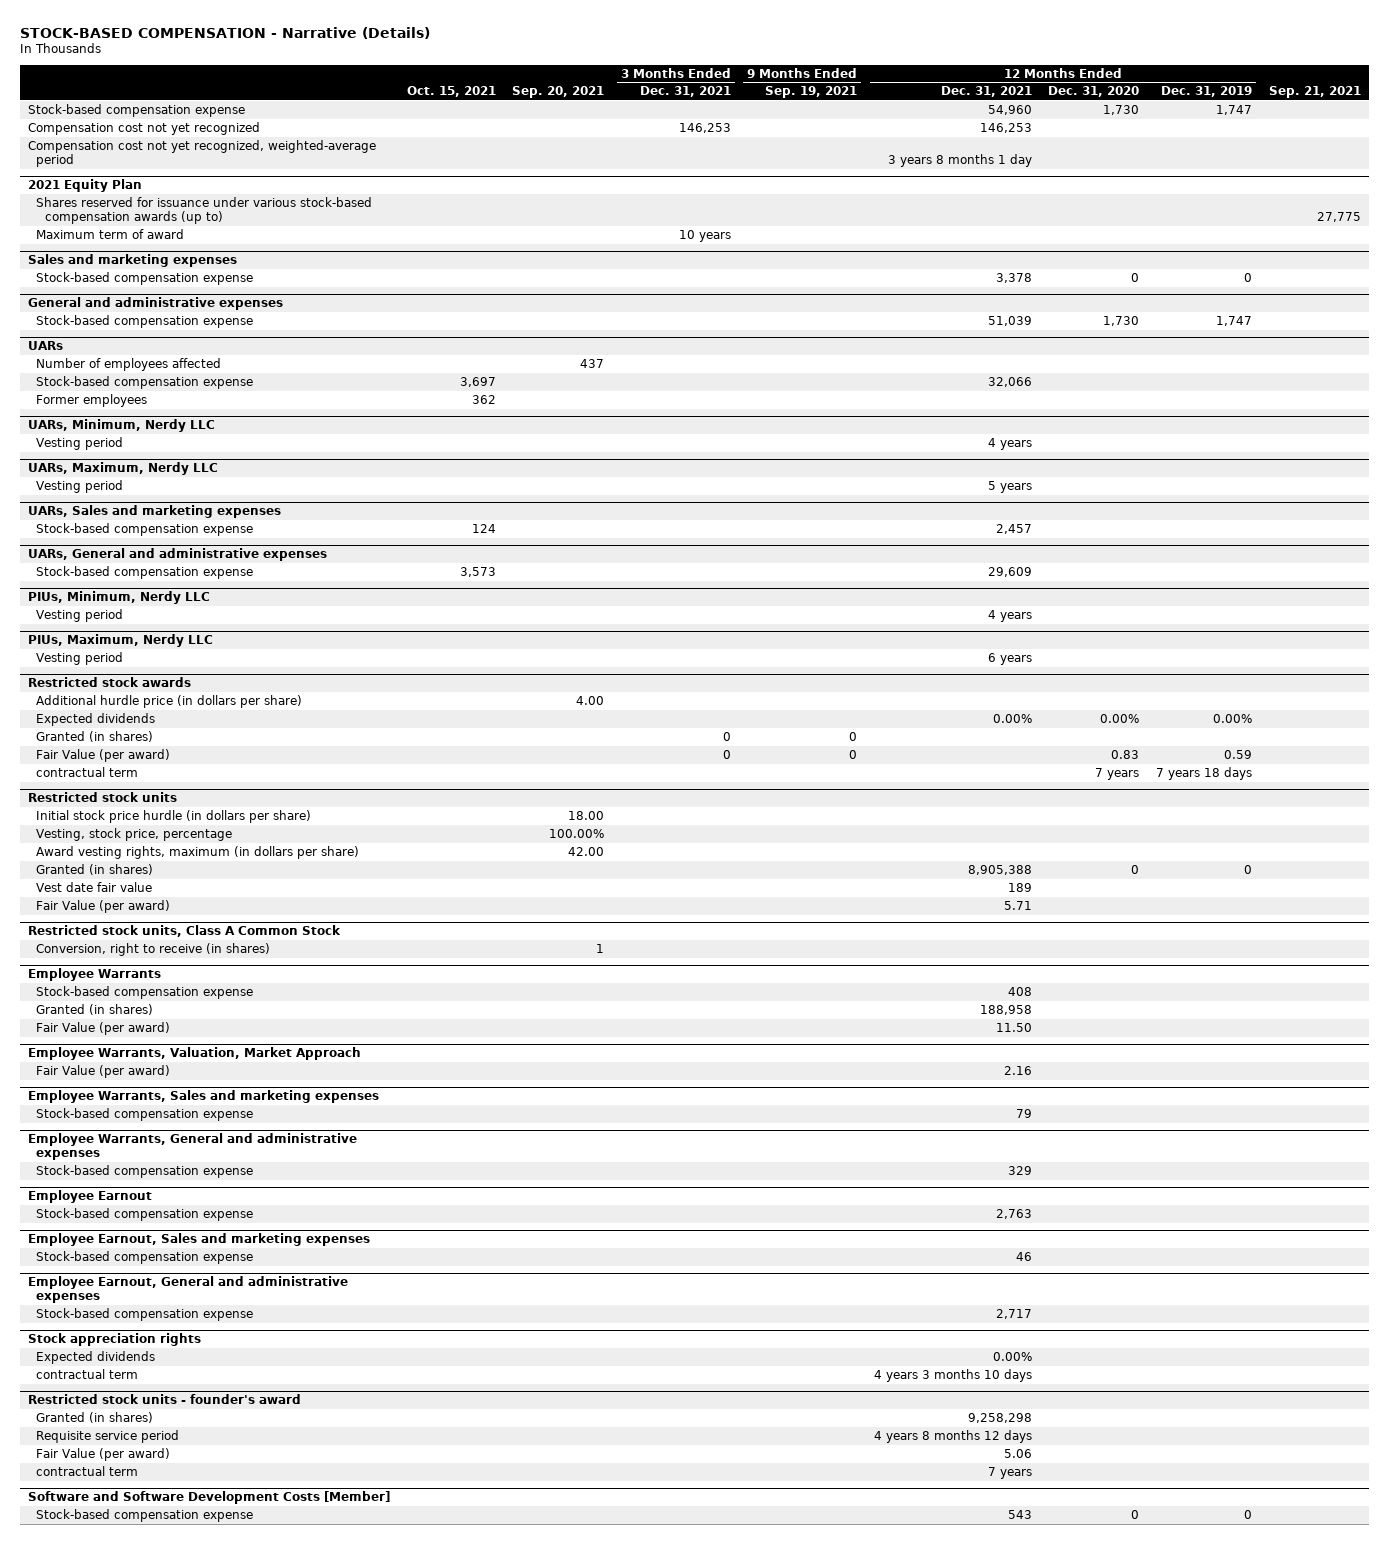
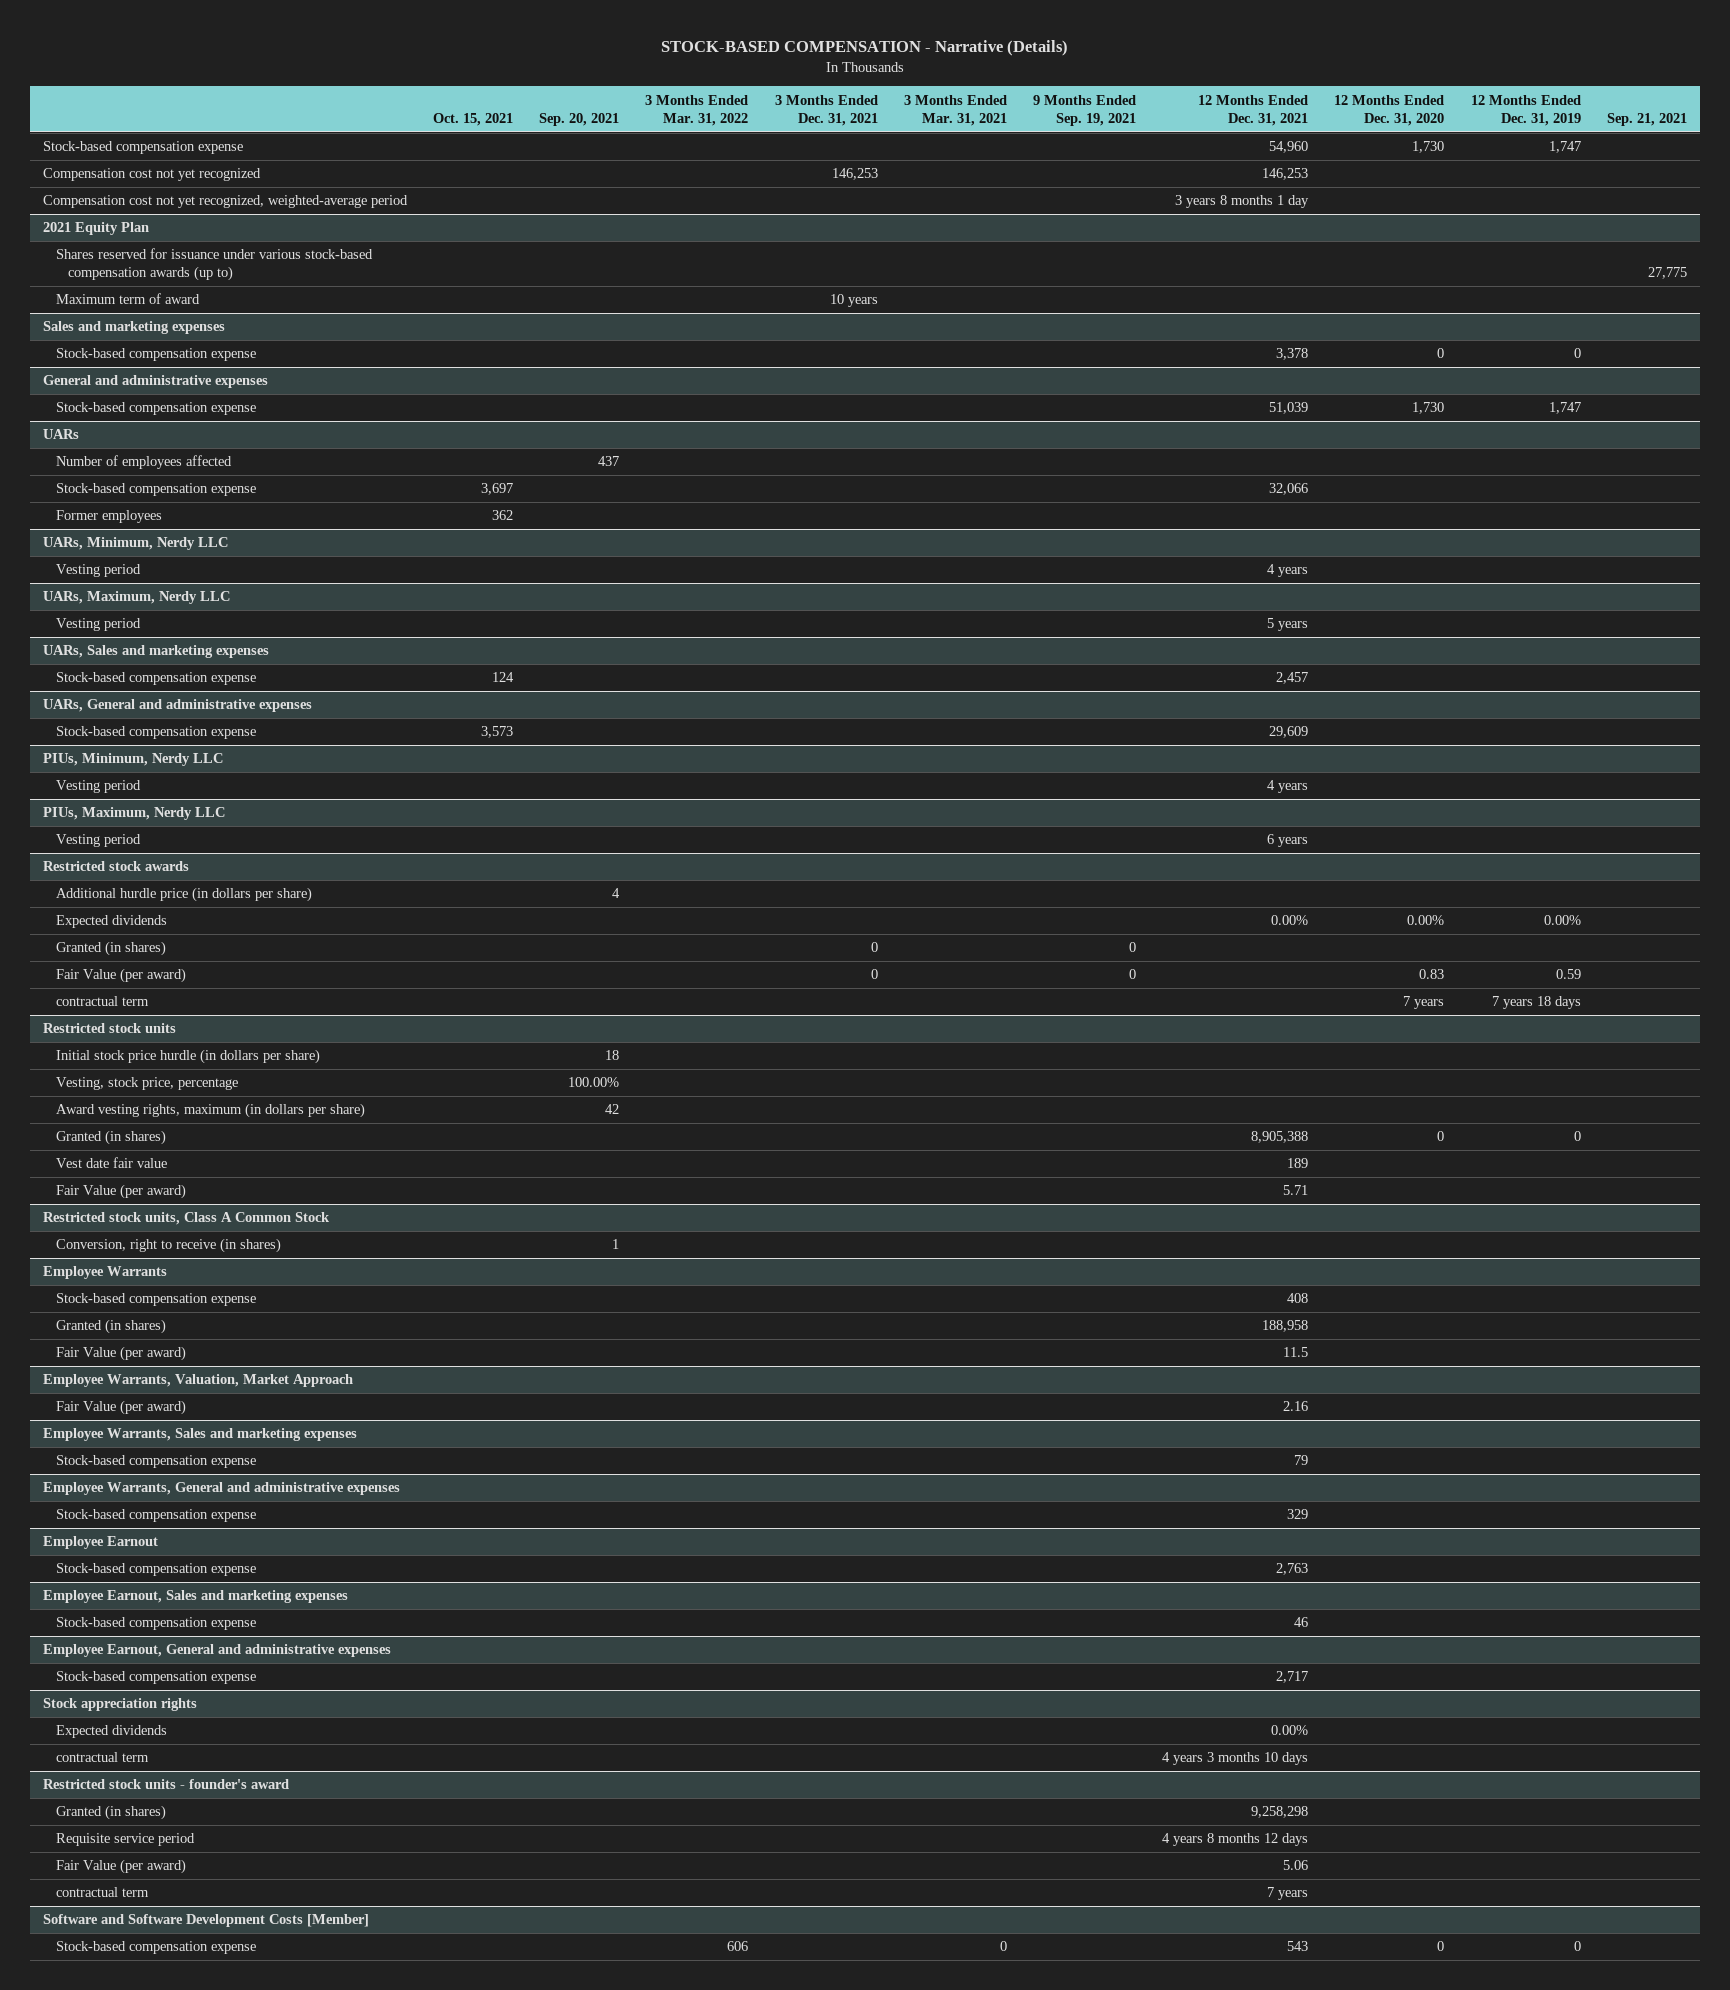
- | Oct. 15, 2021 | Sep. 20, 2021 | 3 Months Ended Dec. 31, 2021 | 9 Months Ended Sep. 19, 2021 | 12 Months Ended Dec. 31, 2021 | 12 Months Ended Dec. 31, 2020 | 12 Months Ended Dec. 31, 2019 | Sep. 21, 2021
+ | Oct. 15, 2021 | Sep. 20, 2021 | 3 Months Ended Mar. 31, 2022 | 3 Months Ended Dec. 31, 2021 | 3 Months Ended Mar. 31, 2021 | 9 Months Ended Sep. 19, 2021 | 12 Months Ended Dec. 31, 2021 | 12 Months Ended Dec. 31, 2020 | 12 Months Ended Dec. 31, 2019 | Sep. 21, 2021
@ Restricted stock awards
- Additional hurdle price (in dollars per share) | | 4.00 | | | | | |
+ Additional hurdle price (in dollars per share) | | 4 | | | | | | | |
@ Restricted stock units
- Initial stock price hurdle (in dollars per share) | | 18.00 | | | | | |
+ Initial stock price hurdle (in dollars per share) | | 18 | | | | | | | |
- Award vesting rights, maximum (in dollars per share) | | 42.00 | | | | | |
+ Award vesting rights, maximum (in dollars per share) | | 42 | | | | | | | |
@ Employee Warrants
- Fair Value (per award) | | | | | 11.50 | | |
+ Fair Value (per award) | | | | | | | 11.5 | | |

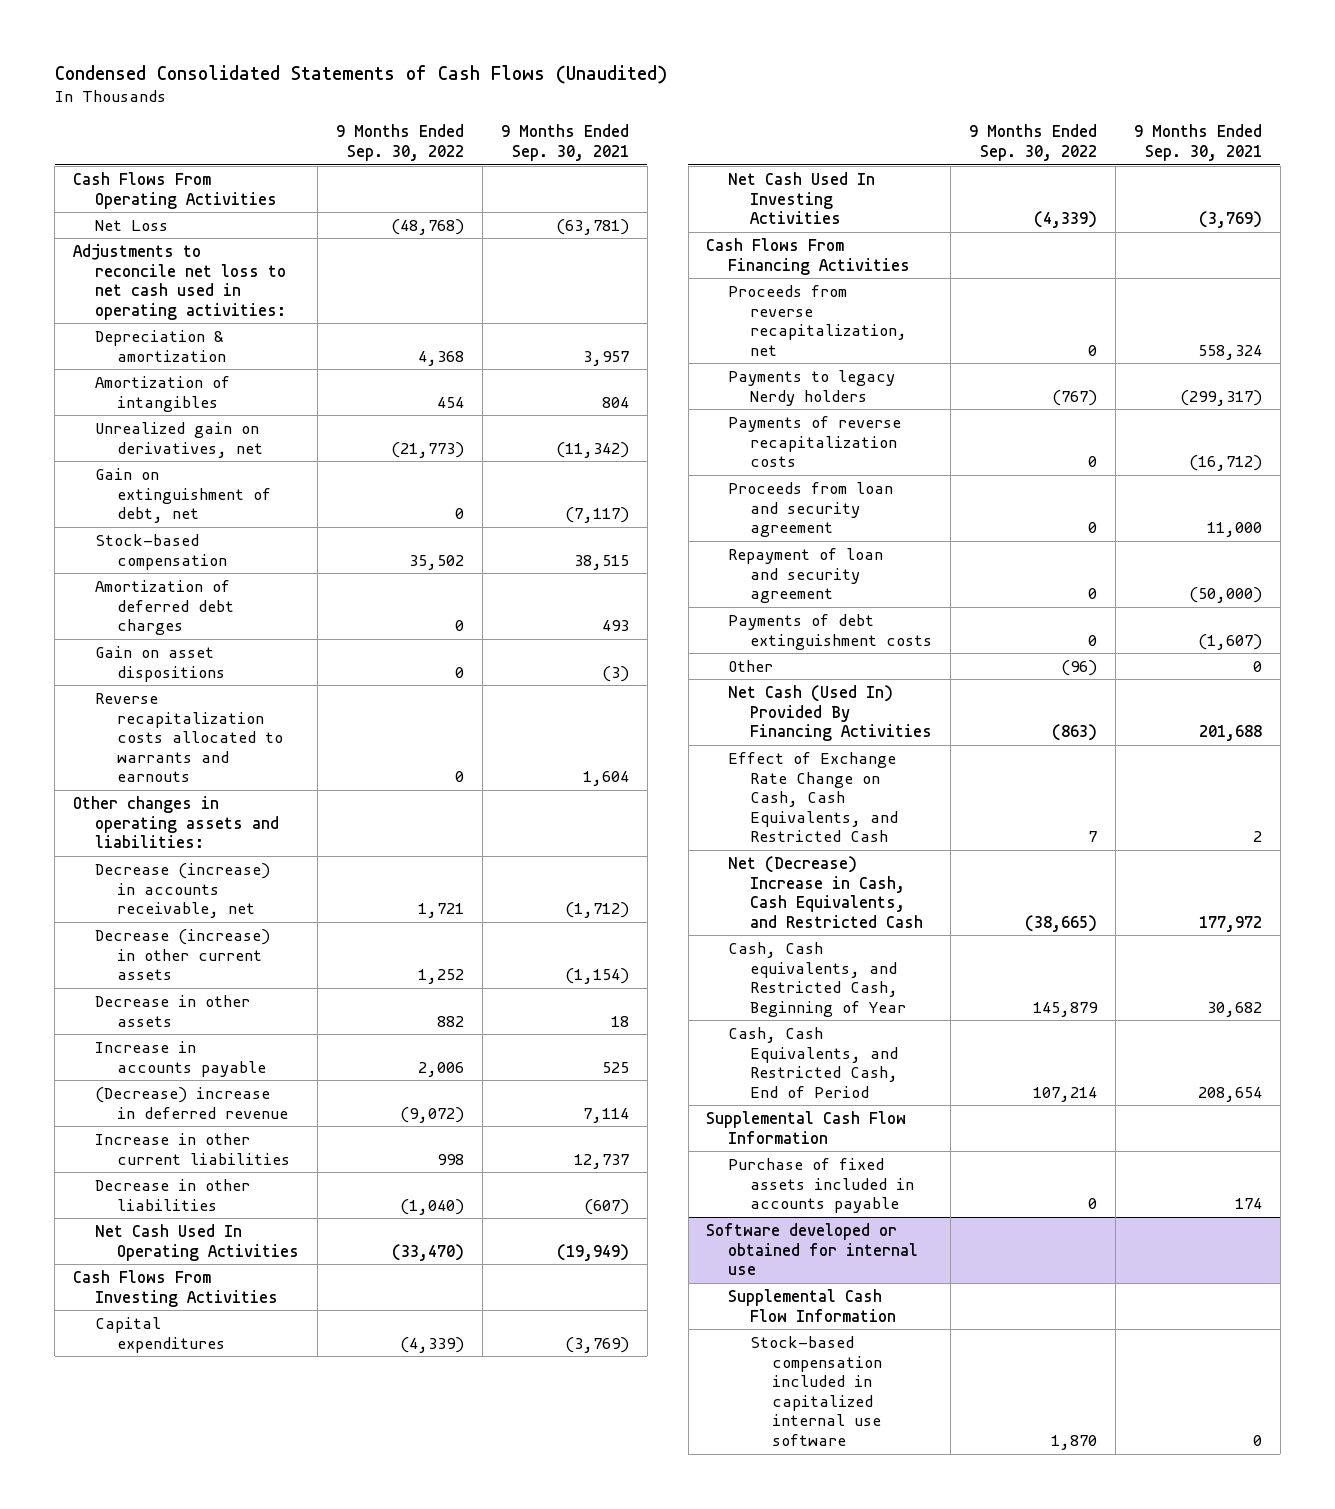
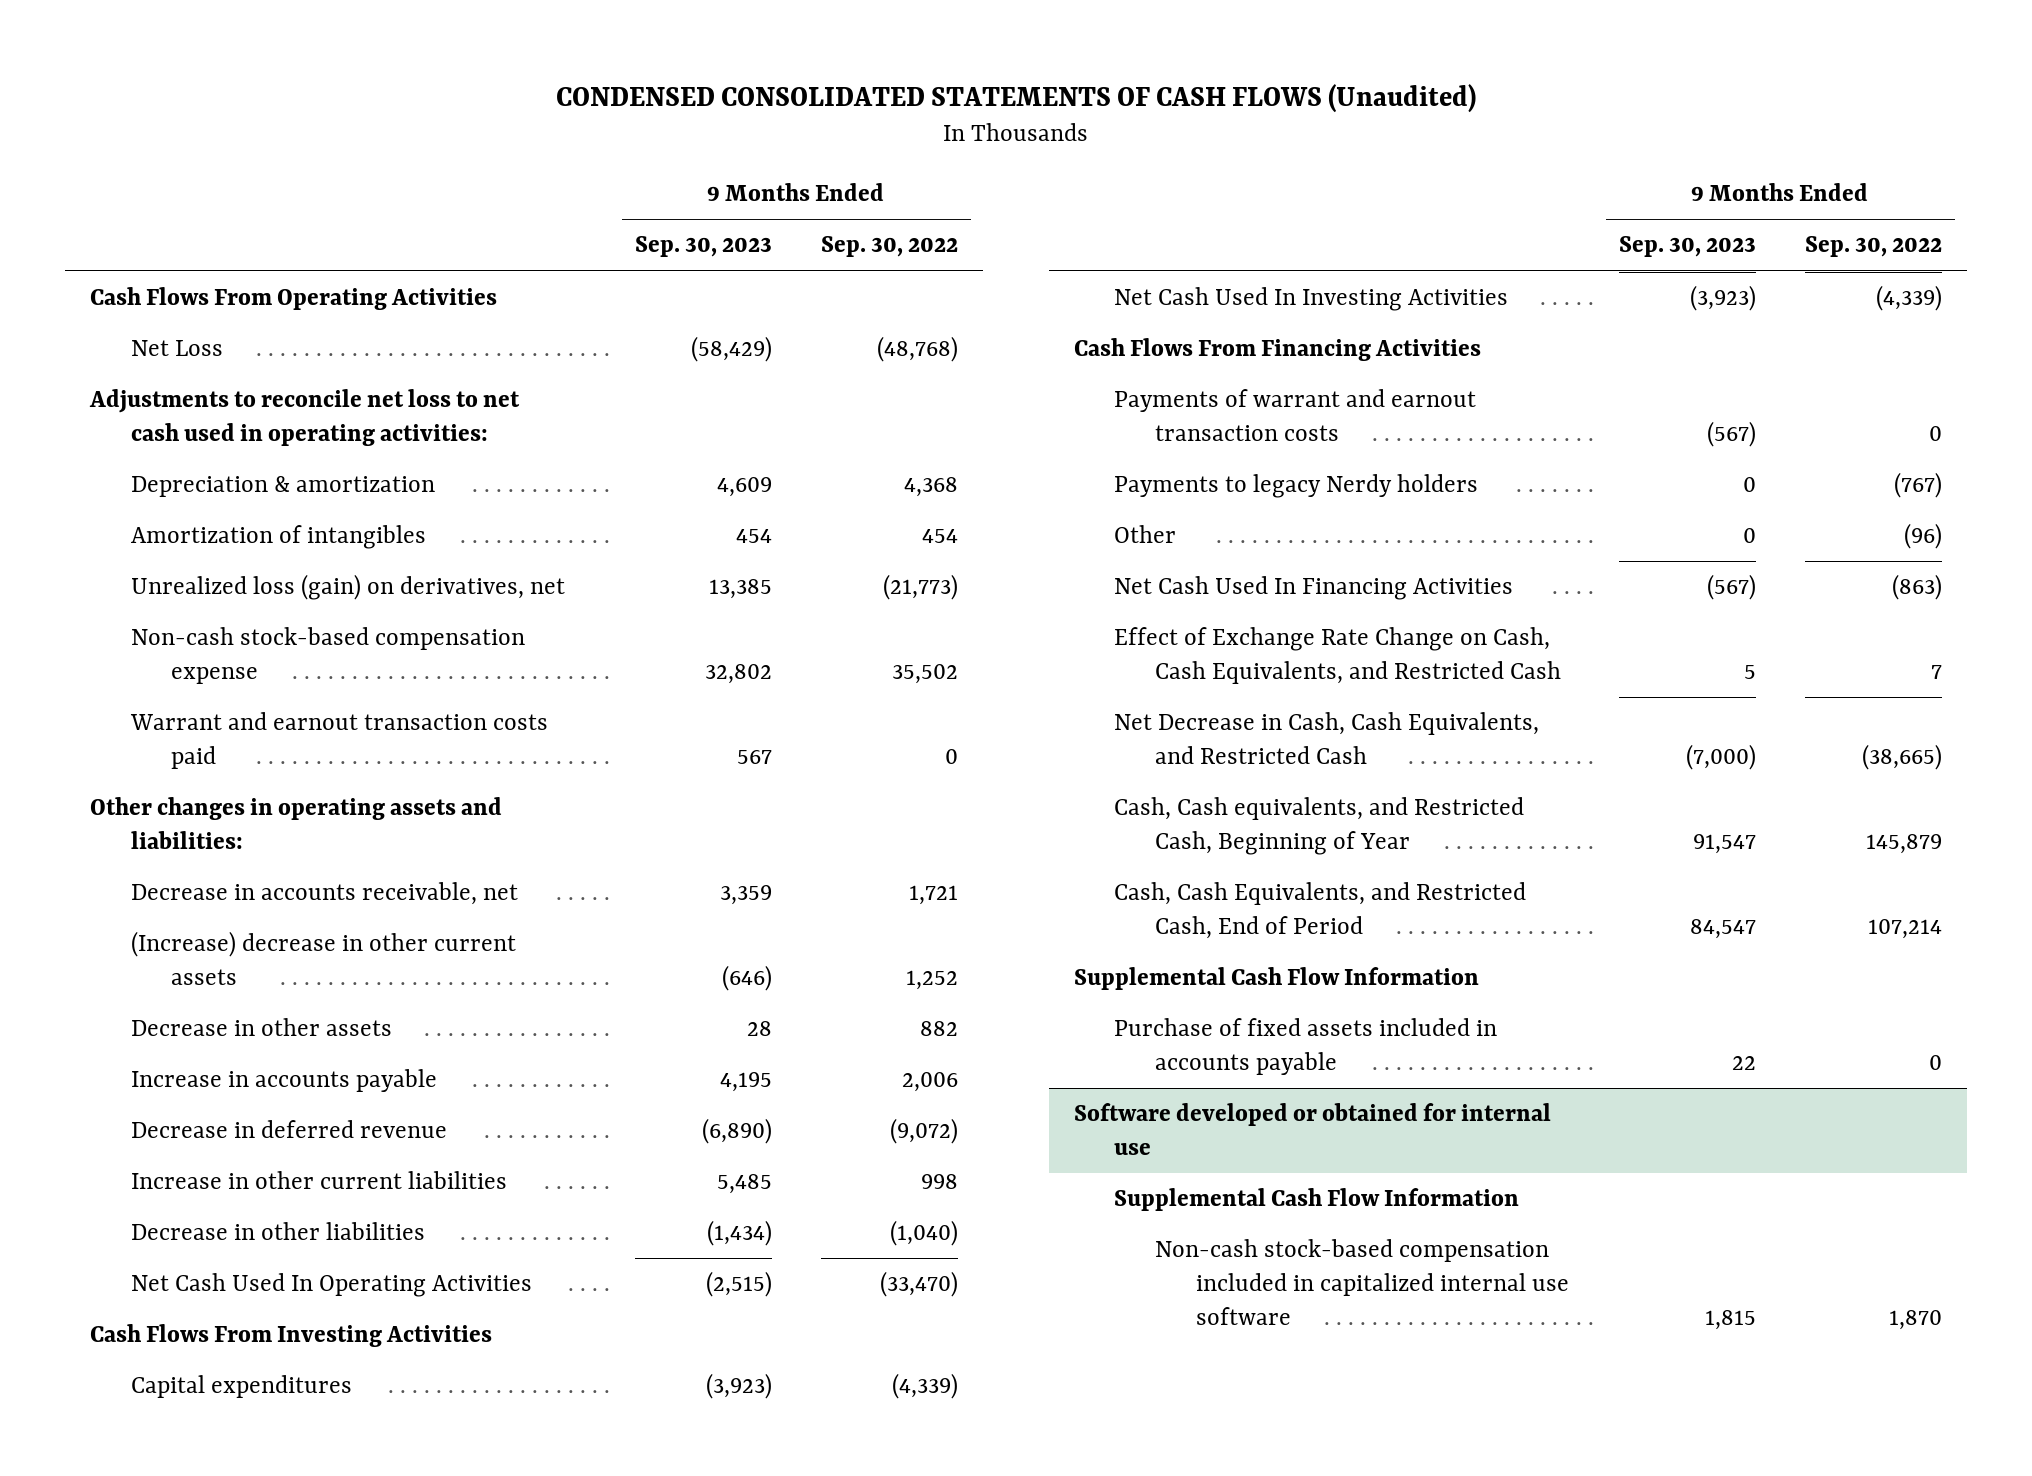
- Condensed Consolidated Statements of Cash Flows (Unaudited)
+ CONDENSED CONSOLIDATED STATEMENTS OF CASH FLOWS (Unaudited)
- | 9 Months Ended Sep. 30, 2022 | 9 Months Ended Sep. 30, 2021
+ | 9 Months Ended Sep. 30, 2023 | 9 Months Ended Sep. 30, 2022
- Unrealized gain on derivatives, net | (21,773) | (11,342)
- Gain on extinguishment of debt, net | 0 | (7,117)
- Stock-based compensation | 35,502 | 38,515
- Amortization of deferred debt charges | 0 | 493
- Gain on asset dispositions | 0 | (3)
- Reverse recapitalization costs allocated to warrants and earnouts | 0 | 1,604
+ Unrealized loss (gain) on derivatives, net | 13,385 | (21,773)
+ Non-cash stock-based compensation expense | 32,802 | 35,502
+ Warrant and earnout transaction costs paid | 567 | 0
- Decrease (increase) in accounts receivable, net | 1,721 | (1,712)
- Decrease (increase) in other current assets | 1,252 | (1,154)
+ Decrease in accounts receivable, net | 3,359 | 1,721
+ (Increase) decrease in other current assets | (646) | 1,252
- (Decrease) increase in deferred revenue | (9,072) | 7,114
+ Decrease in deferred revenue | (6,890) | (9,072)
- Proceeds from reverse recapitalization, net | 0 | 558,324
+ Payments of warrant and earnout transaction costs | (567) | 0
- Payments of reverse recapitalization costs | 0 | (16,712)
- Proceeds from loan and security agreement | 0 | 11,000
- Repayment of loan and security agreement | 0 | (50,000)
- Payments of debt extinguishment costs | 0 | (1,607)
- Net Cash (Used In) Provided By Financing Activities | (863) | 201,688
+ Net Cash Used In Financing Activities | (567) | (863)
- Net (Decrease) Increase in Cash, Cash Equivalents, and Restricted Cash | (38,665) | 177,972
+ Net Decrease in Cash, Cash Equivalents, and Restricted Cash | (7,000) | (38,665)
@ Software developed or obtained for internal use
- Stock-based compensation included in capitalized internal use software | 1,870 | 0
+ Non-cash stock-based compensation included in capitalized internal use software | 1,815 | 1,870

